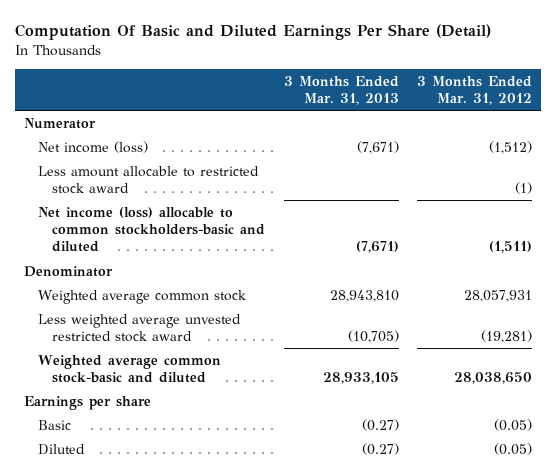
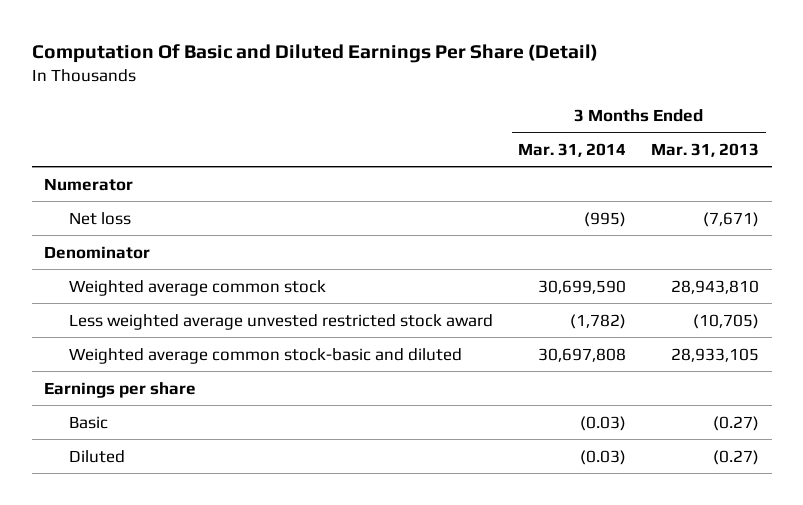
- | 3 Months Ended Mar. 31, 2013 | 3 Months Ended Mar. 31, 2012
+ | 3 Months Ended Mar. 31, 2014 | 3 Months Ended Mar. 31, 2013
- Net income (loss) | (7,671) | (1,512)
- Less amount allocable to restricted stock award | | (1)
- Net income (loss) allocable to common stockholders-basic and diluted | (7,671) | (1,511)
+ Net loss | (995) | (7,671)

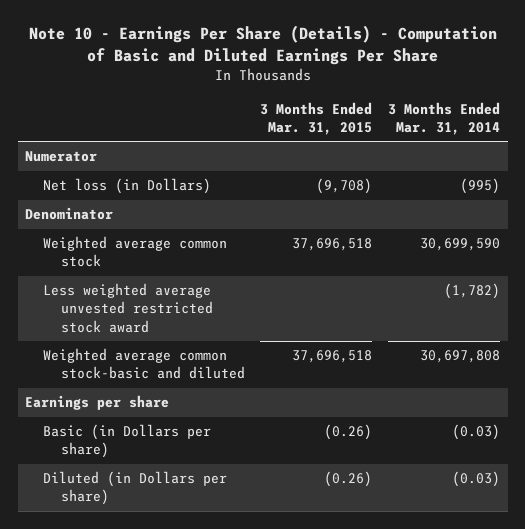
- Computation Of Basic and Diluted Earnings Per Share (Detail)
+ Note 10 - Earnings Per Share (Details) - Computation of Basic and Diluted Earnings Per Share
- | 3 Months Ended Mar. 31, 2014 | 3 Months Ended Mar. 31, 2013
+ | 3 Months Ended Mar. 31, 2015 | 3 Months Ended Mar. 31, 2014
- Net loss | (995) | (7,671)
+ Net loss (in Dollars) | (9,708) | (995)
- Basic | (0.03) | (0.27)
- Diluted | (0.03) | (0.27)
+ Basic (in Dollars per share) | (0.26) | (0.03)
+ Diluted (in Dollars per share) | (0.26) | (0.03)

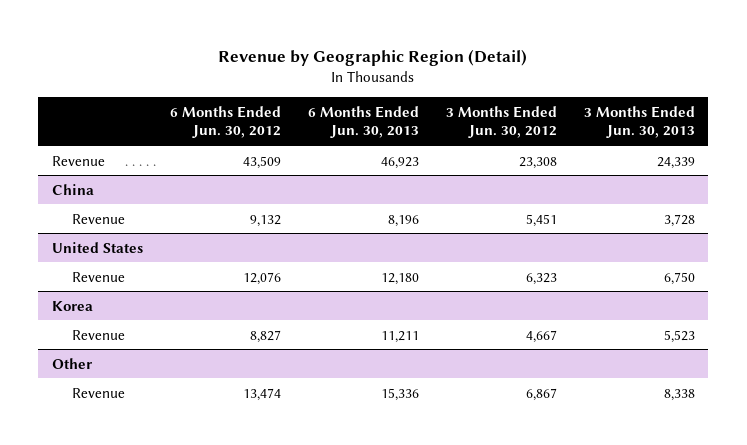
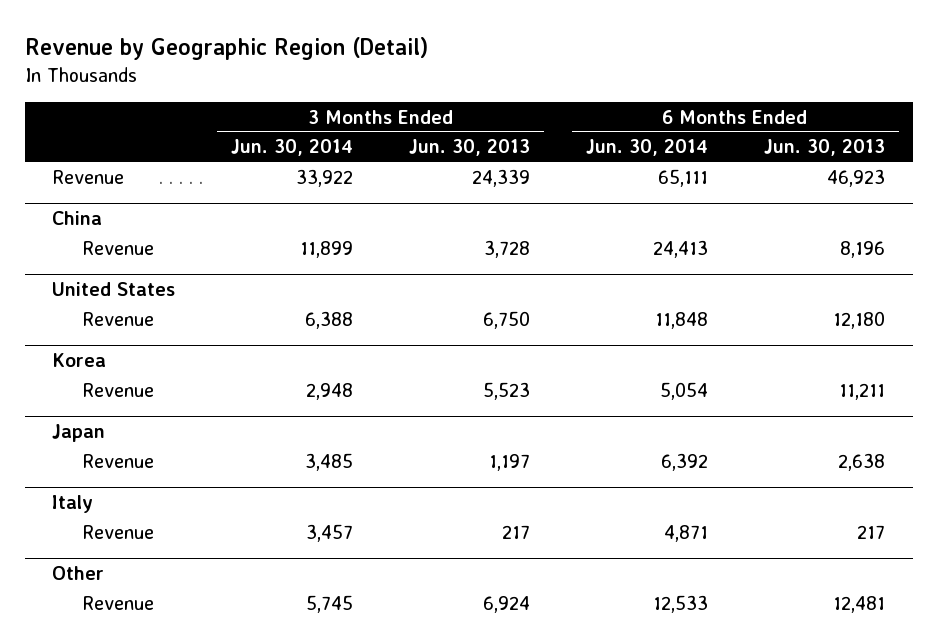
- | 6 Months Ended Jun. 30, 2012 | 6 Months Ended Jun. 30, 2013 | 3 Months Ended Jun. 30, 2012 | 3 Months Ended Jun. 30, 2013
+ | 3 Months Ended Jun. 30, 2014 | 3 Months Ended Jun. 30, 2013 | 6 Months Ended Jun. 30, 2014 | 6 Months Ended Jun. 30, 2013
+ Japan
+ Revenue | 3,485 | 1,197 | 6,392 | 2,638
+ Italy
+ Revenue | 3,457 | 217 | 4,871 | 217
@ Other
- Revenue | 13,474 | 15,336 | 6,867 | 8,338
+ Revenue | 5,745 | 6,924 | 12,533 | 12,481

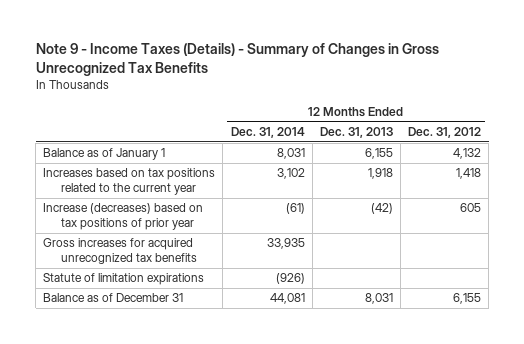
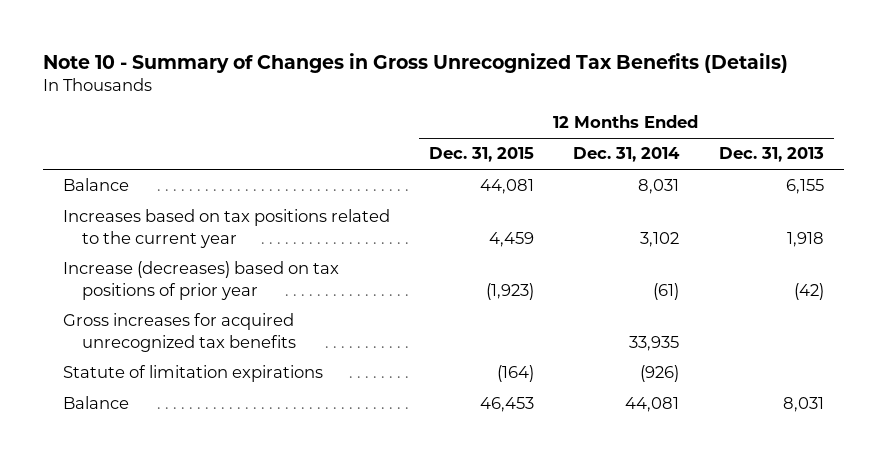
- Note 9 - Income Taxes (Details) - Summary of Changes in Gross Unrecognized Tax Benefits
+ Note 10 - Summary of Changes in Gross Unrecognized Tax Benefits (Details)
- | 12 Months Ended Dec. 31, 2014 | 12 Months Ended Dec. 31, 2013 | 12 Months Ended Dec. 31, 2012
+ | 12 Months Ended Dec. 31, 2015 | 12 Months Ended Dec. 31, 2014 | 12 Months Ended Dec. 31, 2013
- Balance as of January 1 | 8,031 | 6,155 | 4,132
+ Balance | 44,081 | 8,031 | 6,155
- Balance as of December 31 | 44,081 | 8,031 | 6,155
+ Balance | 46,453 | 44,081 | 8,031

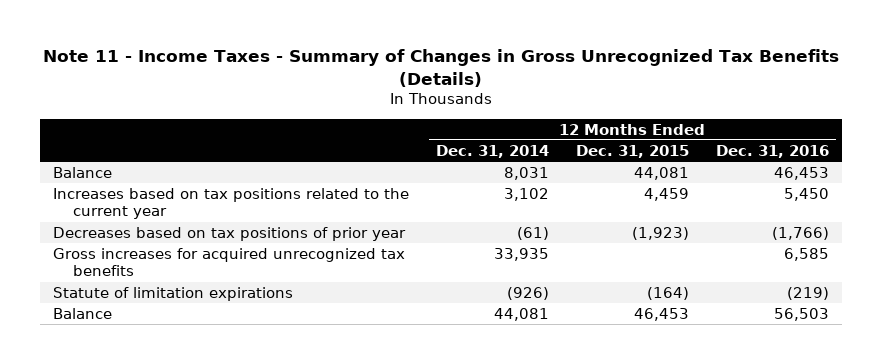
- Note 10 - Summary of Changes in Gross Unrecognized Tax Benefits (Details)
+ Note 11 - Income Taxes - Summary of Changes in Gross Unrecognized Tax Benefits (Details)
- | 12 Months Ended Dec. 31, 2015 | 12 Months Ended Dec. 31, 2014 | 12 Months Ended Dec. 31, 2013
+ | 12 Months Ended Dec. 31, 2014 | 12 Months Ended Dec. 31, 2015 | 12 Months Ended Dec. 31, 2016
- Increase (decreases) based on tax positions of prior year | (1,923) | (61) | (42)
+ Decreases based on tax positions of prior year | (61) | (1,923) | (1,766)

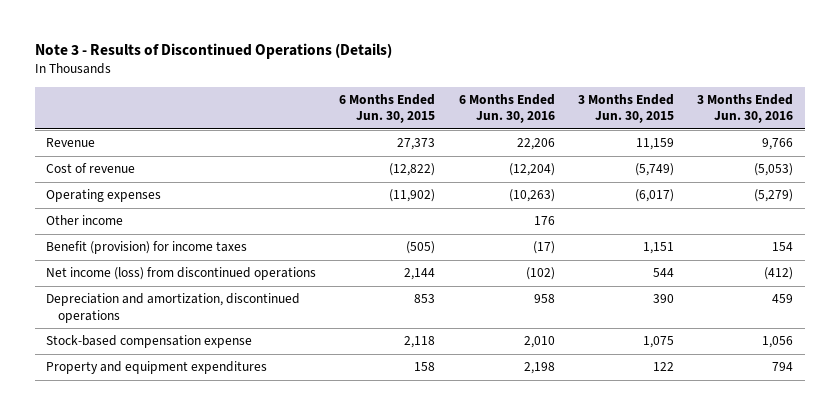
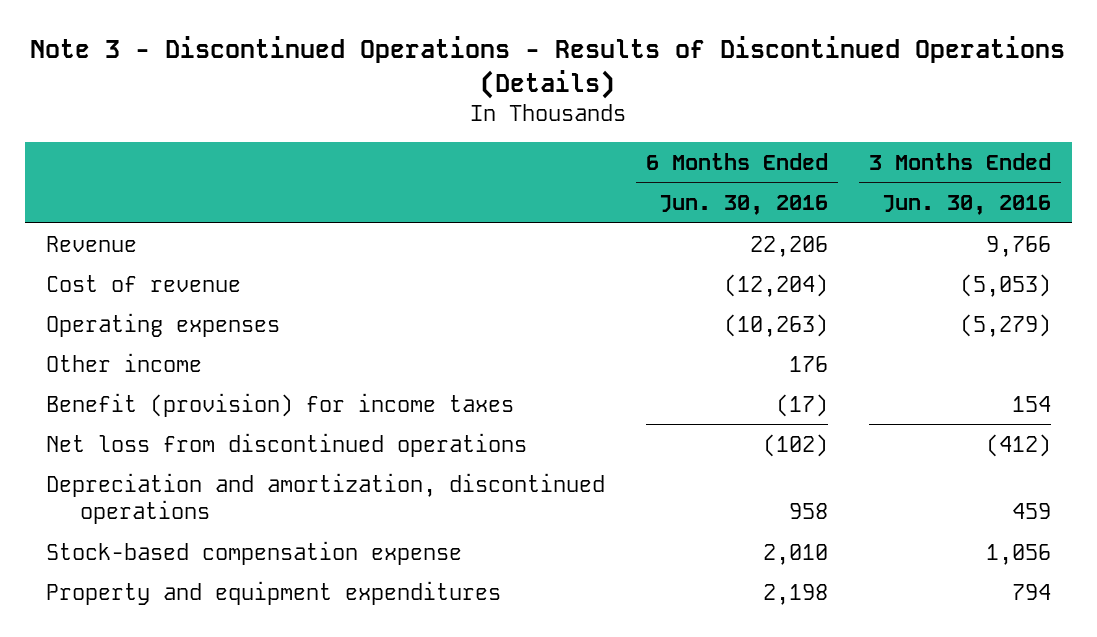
- Note 3 - Results of Discontinued Operations (Details)
+ Note 3 - Discontinued Operations - Results of Discontinued Operations (Details)
- | 6 Months Ended Jun. 30, 2015 | 6 Months Ended Jun. 30, 2016 | 3 Months Ended Jun. 30, 2015 | 3 Months Ended Jun. 30, 2016
+ | 6 Months Ended Jun. 30, 2016 | 3 Months Ended Jun. 30, 2016
- Net income (loss) from discontinued operations | 2,144 | (102) | 544 | (412)
+ Net loss from discontinued operations | (102) | (412)

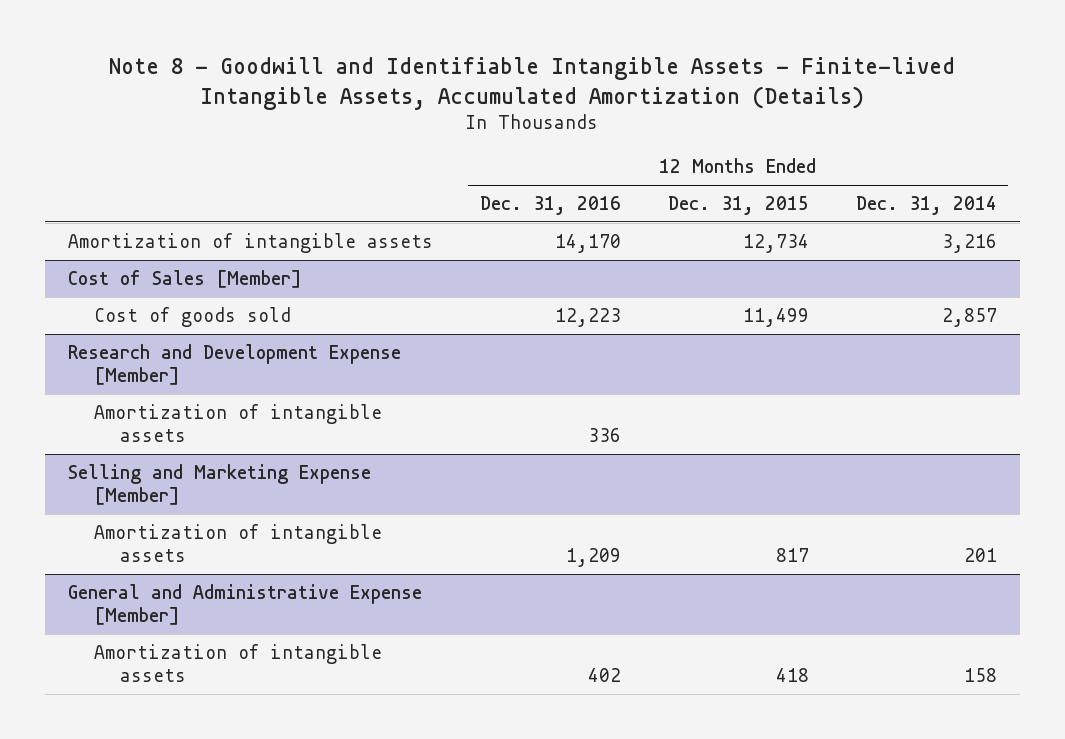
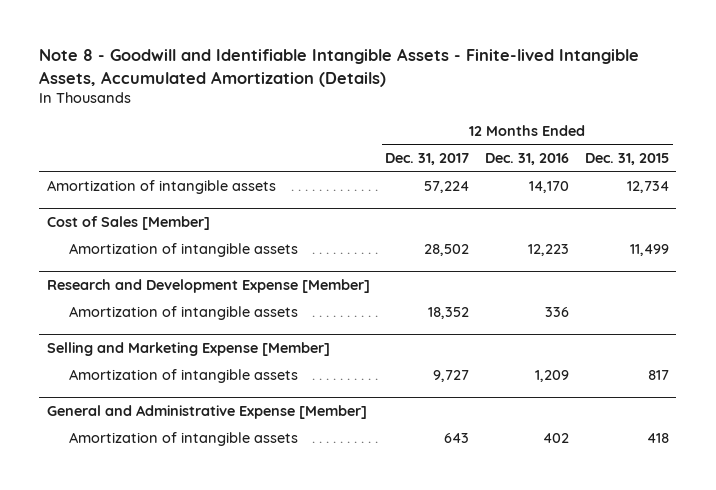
- | 12 Months Ended Dec. 31, 2016 | 12 Months Ended Dec. 31, 2015 | 12 Months Ended Dec. 31, 2014
+ | 12 Months Ended Dec. 31, 2017 | 12 Months Ended Dec. 31, 2016 | 12 Months Ended Dec. 31, 2015
@ Cost of Sales [Member]
- Cost of goods sold | 12,223 | 11,499 | 2,857
+ Amortization of intangible assets | 28,502 | 12,223 | 11,499

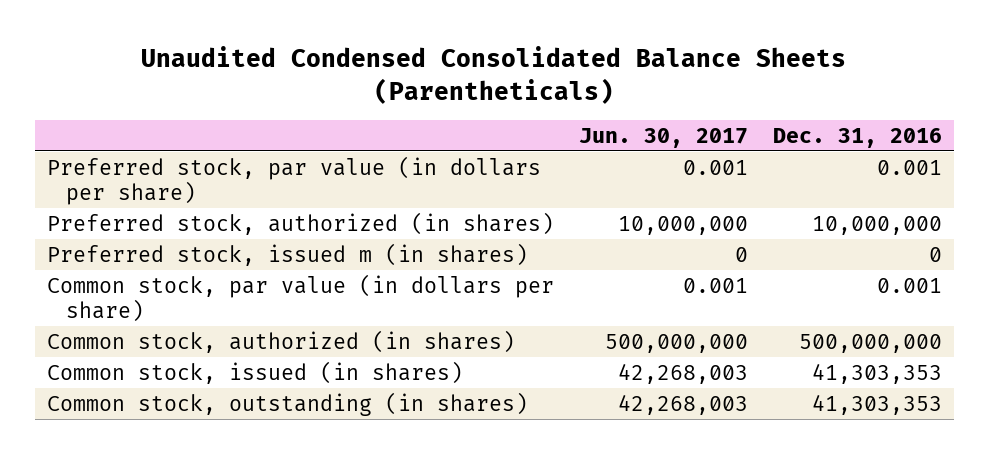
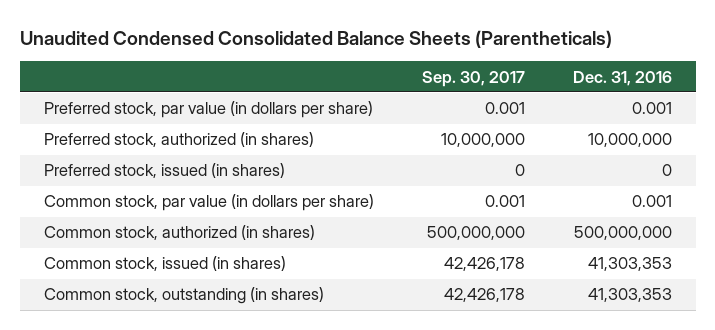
- | Jun. 30, 2017 | Dec. 31, 2016
+ | Sep. 30, 2017 | Dec. 31, 2016
- Preferred stock, issued m (in shares) | 0 | 0
+ Preferred stock, issued (in shares) | 0 | 0

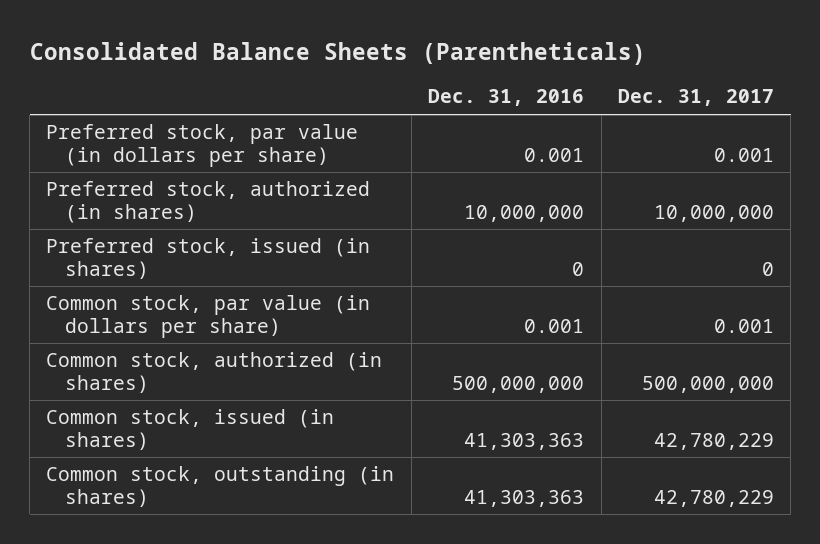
- Unaudited Condensed Consolidated Balance Sheets (Parentheticals)
+ Consolidated Balance Sheets (Parentheticals)
- | Sep. 30, 2017 | Dec. 31, 2016
+ | Dec. 31, 2016 | Dec. 31, 2017
- Common stock, issued (in shares) | 42,426,178 | 41,303,353
- Common stock, outstanding (in shares) | 42,426,178 | 41,303,353
+ Common stock, issued (in shares) | 41,303,363 | 42,780,229
+ Common stock, outstanding (in shares) | 41,303,363 | 42,780,229

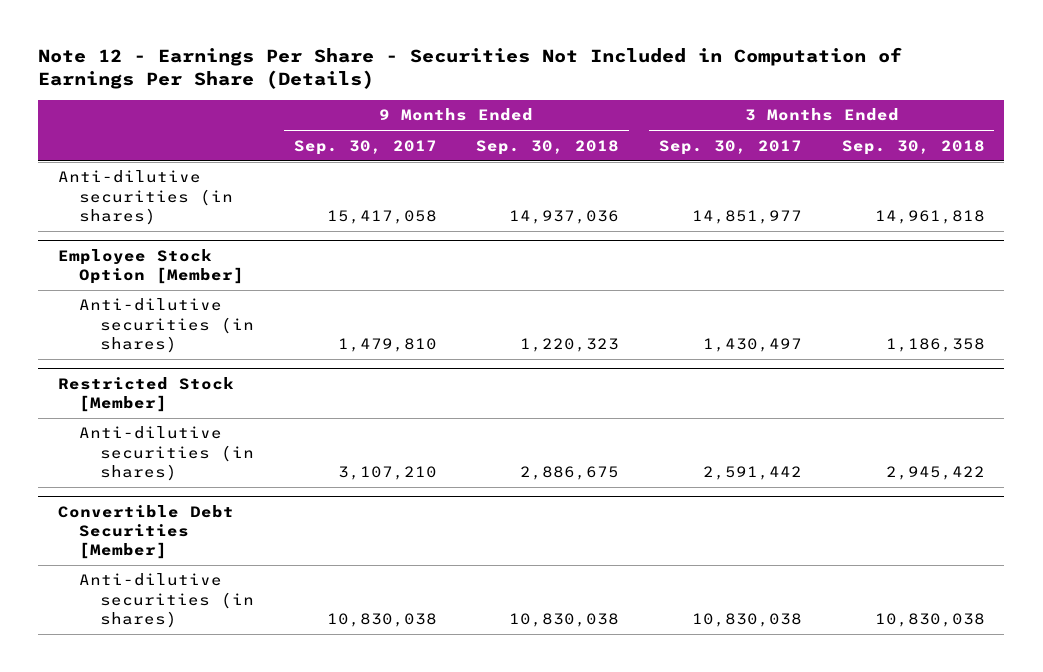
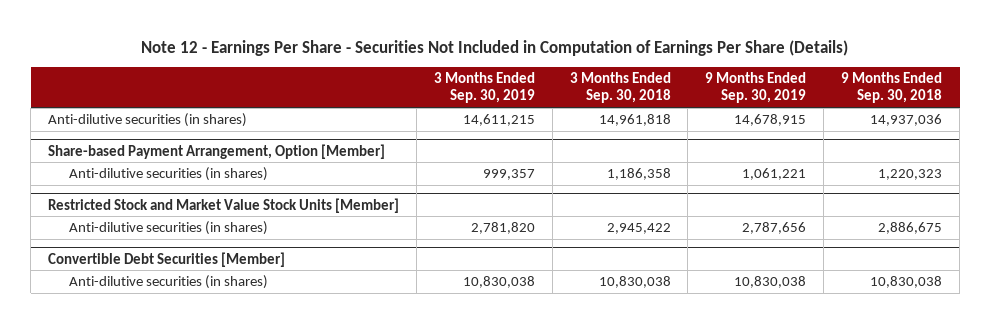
- | 9 Months Ended Sep. 30, 2017 | 9 Months Ended Sep. 30, 2018 | 3 Months Ended Sep. 30, 2017 | 3 Months Ended Sep. 30, 2018
+ | 3 Months Ended Sep. 30, 2019 | 3 Months Ended Sep. 30, 2018 | 9 Months Ended Sep. 30, 2019 | 9 Months Ended Sep. 30, 2018
- Employee Stock Option [Member]
+ Share-based Payment Arrangement, Option [Member]
- Restricted Stock [Member]
+ Restricted Stock and Market Value Stock Units [Member]

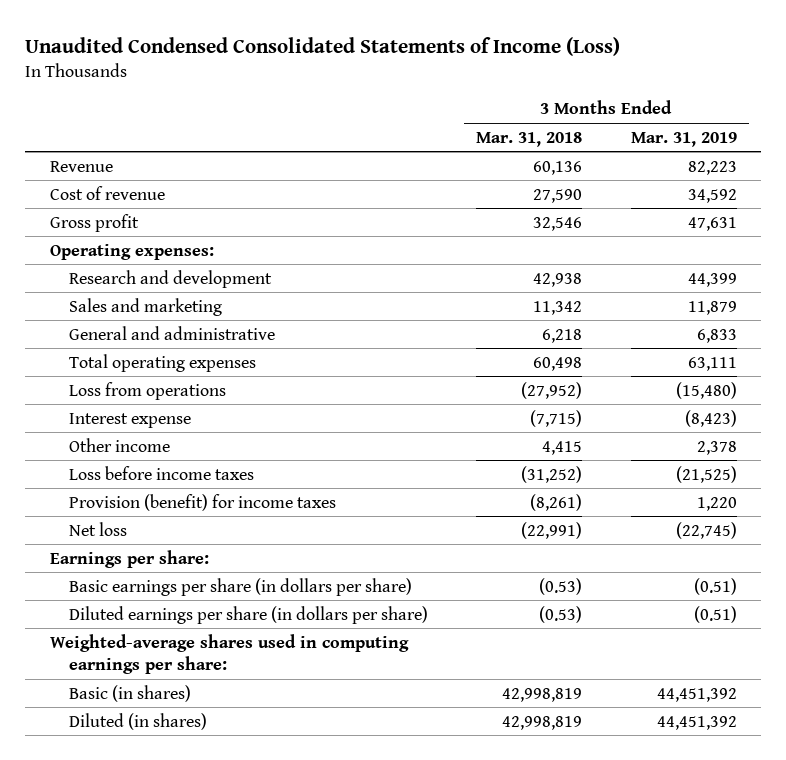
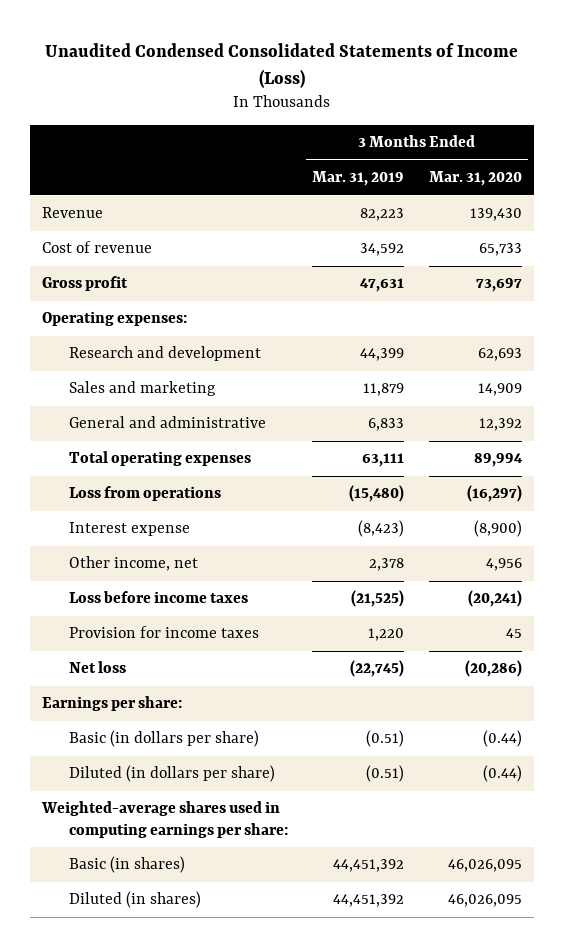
- | 3 Months Ended Mar. 31, 2018 | 3 Months Ended Mar. 31, 2019
+ | 3 Months Ended Mar. 31, 2019 | 3 Months Ended Mar. 31, 2020
- Other income | 4,415 | 2,378
+ Other income, net | 2,378 | 4,956
- Provision (benefit) for income taxes | (8,261) | 1,220
+ Provision for income taxes | 1,220 | 45
- Basic earnings per share (in dollars per share) | (0.53) | (0.51)
- Diluted earnings per share (in dollars per share) | (0.53) | (0.51)
+ Basic (in dollars per share) | (0.51) | (0.44)
+ Diluted (in dollars per share) | (0.51) | (0.44)

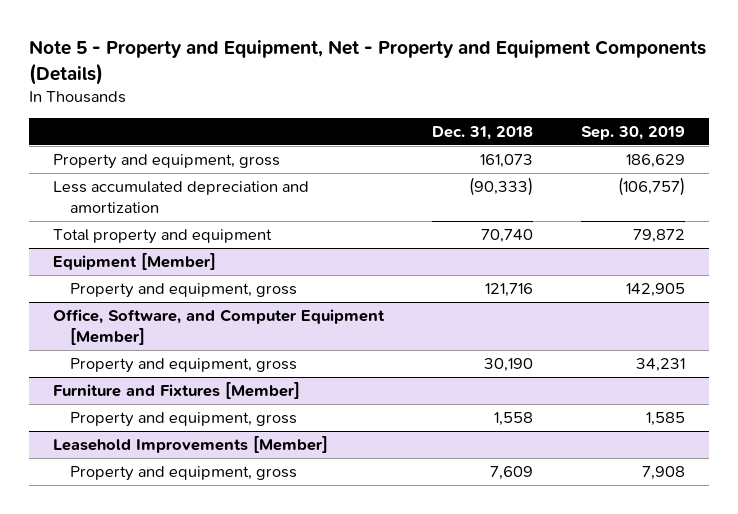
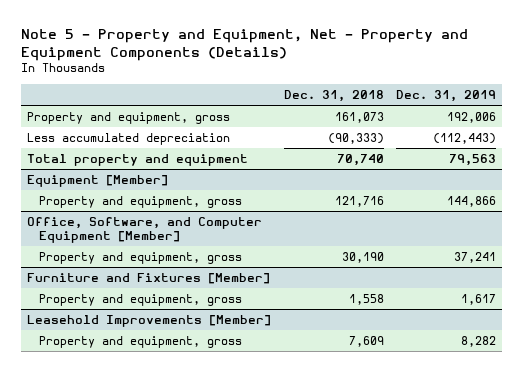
- | Dec. 31, 2018 | Sep. 30, 2019
+ | Dec. 31, 2018 | Dec. 31, 2019
- Less accumulated depreciation and amortization | (90,333) | (106,757)
+ Less accumulated depreciation | (90,333) | (112,443)

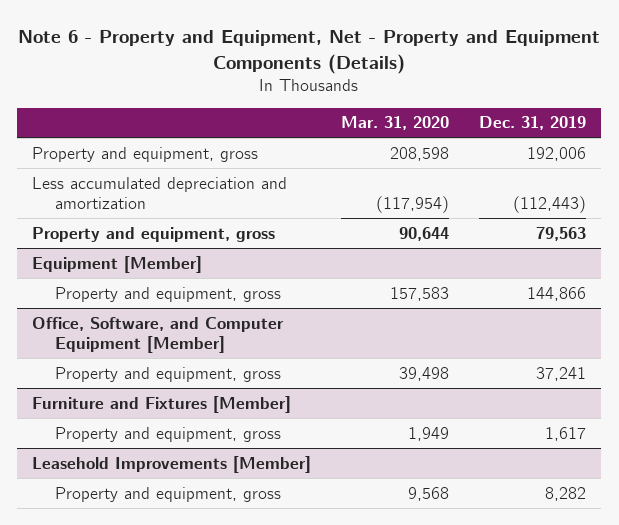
- Note 5 - Property and Equipment, Net - Property and Equipment Components (Details)
+ Note 6 - Property and Equipment, Net - Property and Equipment Components (Details)
- | Dec. 31, 2018 | Dec. 31, 2019
+ | Mar. 31, 2020 | Dec. 31, 2019
- Less accumulated depreciation | (90,333) | (112,443)
- Total property and equipment | 70,740 | 79,563
+ Less accumulated depreciation and amortization | (117,954) | (112,443)
+ Property and equipment, gross | 90,644 | 79,563

